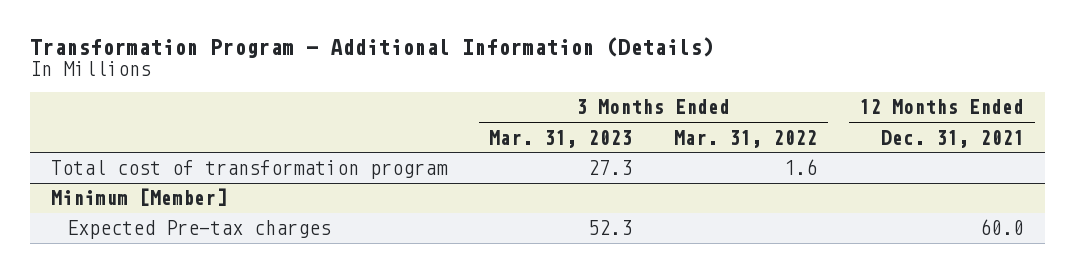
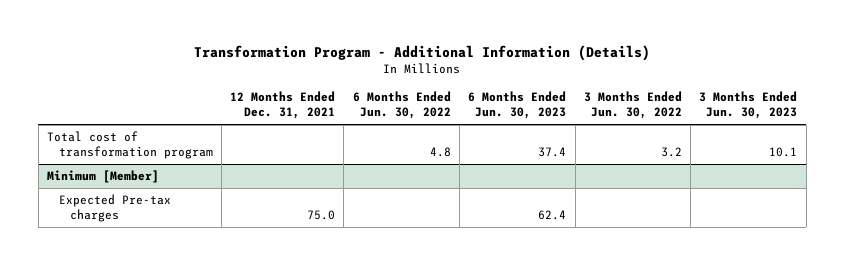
- | 3 Months Ended Mar. 31, 2023 | 3 Months Ended Mar. 31, 2022 | 12 Months Ended Dec. 31, 2021
+ | 12 Months Ended Dec. 31, 2021 | 6 Months Ended Jun. 30, 2022 | 6 Months Ended Jun. 30, 2023 | 3 Months Ended Jun. 30, 2022 | 3 Months Ended Jun. 30, 2023
@ Minimum [Member]
- Expected Pre-tax charges | 52.3 | | 60.0
+ Expected Pre-tax charges | 75.0 | | 62.4 | |

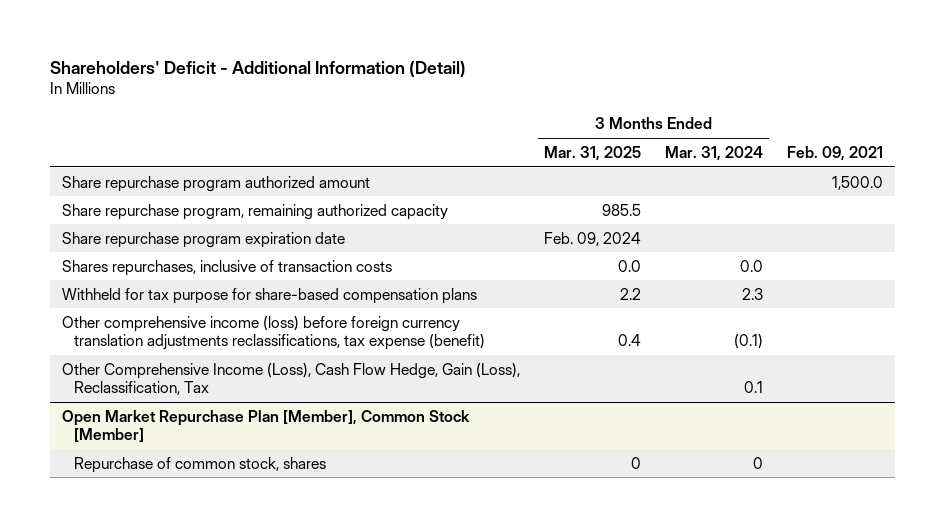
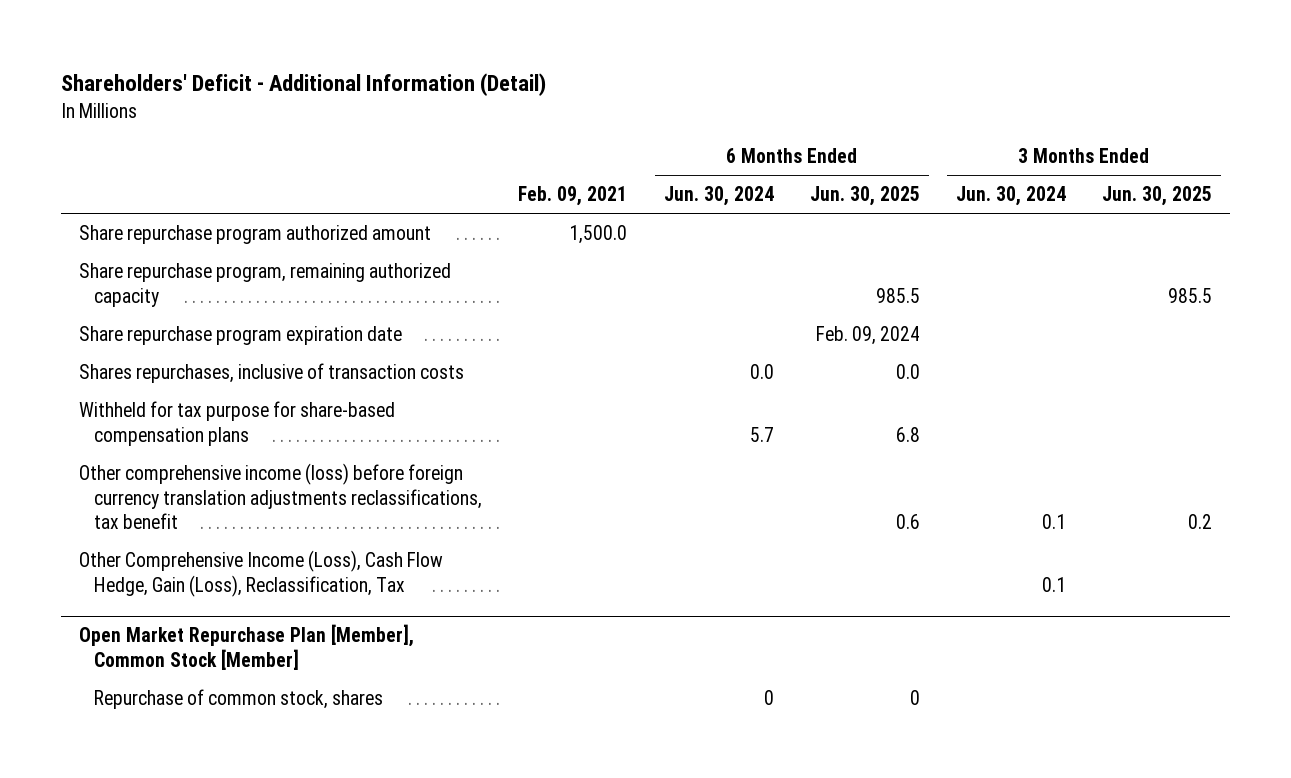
- | 3 Months Ended Mar. 31, 2025 | 3 Months Ended Mar. 31, 2024 | Feb. 09, 2021
+ | Feb. 09, 2021 | 6 Months Ended Jun. 30, 2024 | 6 Months Ended Jun. 30, 2025 | 3 Months Ended Jun. 30, 2024 | 3 Months Ended Jun. 30, 2025
- Other comprehensive income (loss) before foreign currency translation adjustments reclassifications, tax expense (benefit) | 0.4 | (0.1) |
+ Other comprehensive income (loss) before foreign currency translation adjustments reclassifications, tax benefit | | | 0.6 | 0.1 | 0.2

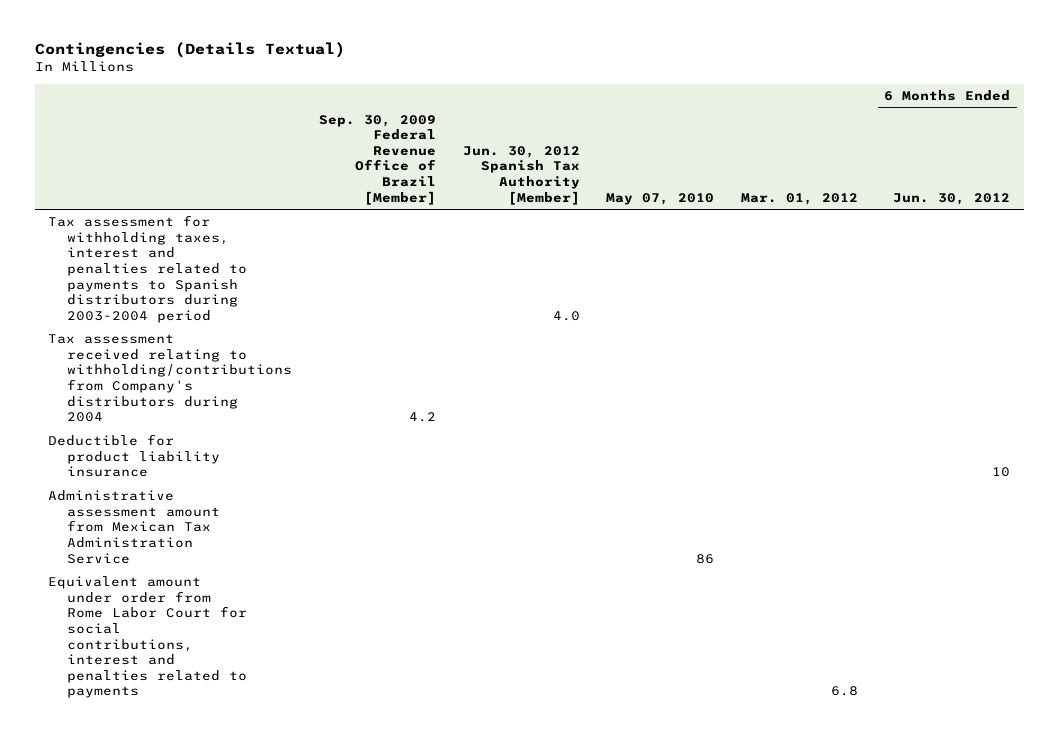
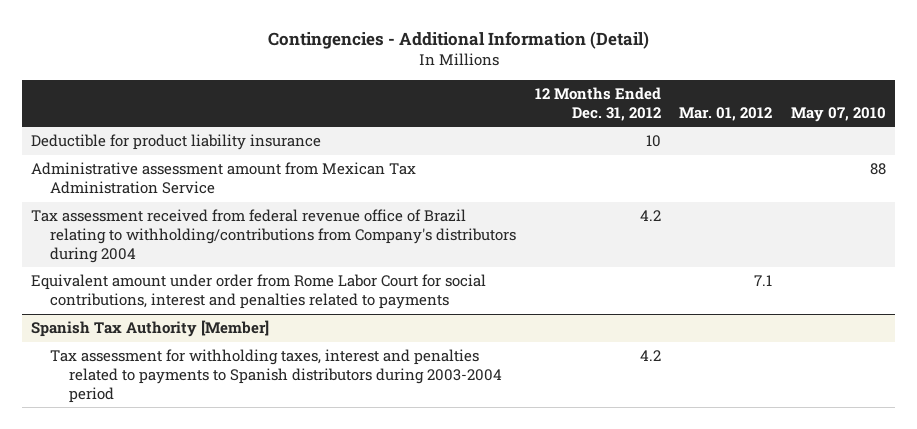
- Contingencies (Details Textual)
+ Contingencies - Additional Information (Detail)
- | Sep. 30, 2009 Federal Revenue Office of Brazil [Member] | Jun. 30, 2012 Spanish Tax Authority [Member] | May 07, 2010 | Mar. 01, 2012 | 6 Months Ended Jun. 30, 2012
+ | 12 Months Ended Dec. 31, 2012 | Mar. 01, 2012 | May 07, 2010
- Tax assessment for withholding taxes, interest and penalties related to payments to Spanish distributors during 2003-2004 period | | 4.0 | | |
- Tax assessment received relating to withholding/contributions from Company's distributors during 2004 | 4.2 | | | |
- Administrative assessment amount from Mexican Tax Administration Service | | | 86 | |
- Equivalent amount under order from Rome Labor Court for social contributions, interest and penalties related to payments | | | | 6.8 |
+ Administrative assessment amount from Mexican Tax Administration Service | | | 88
+ Tax assessment received from federal revenue office of Brazil relating to withholding/contributions from Company's distributors during 2004 | 4.2 | |
+ Equivalent amount under order from Rome Labor Court for social contributions, interest and penalties related to payments | | 7.1 |
+ Spanish Tax Authority [Member]
+ Tax assessment for withholding taxes, interest and penalties related to payments to Spanish distributors during 2003-2004 period | 4.2 | |

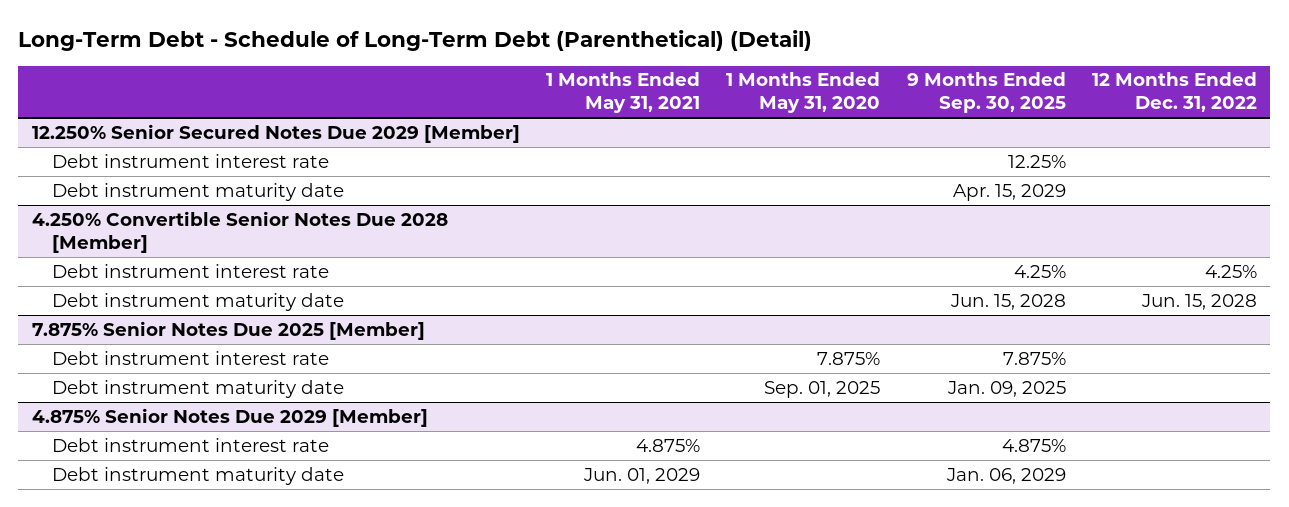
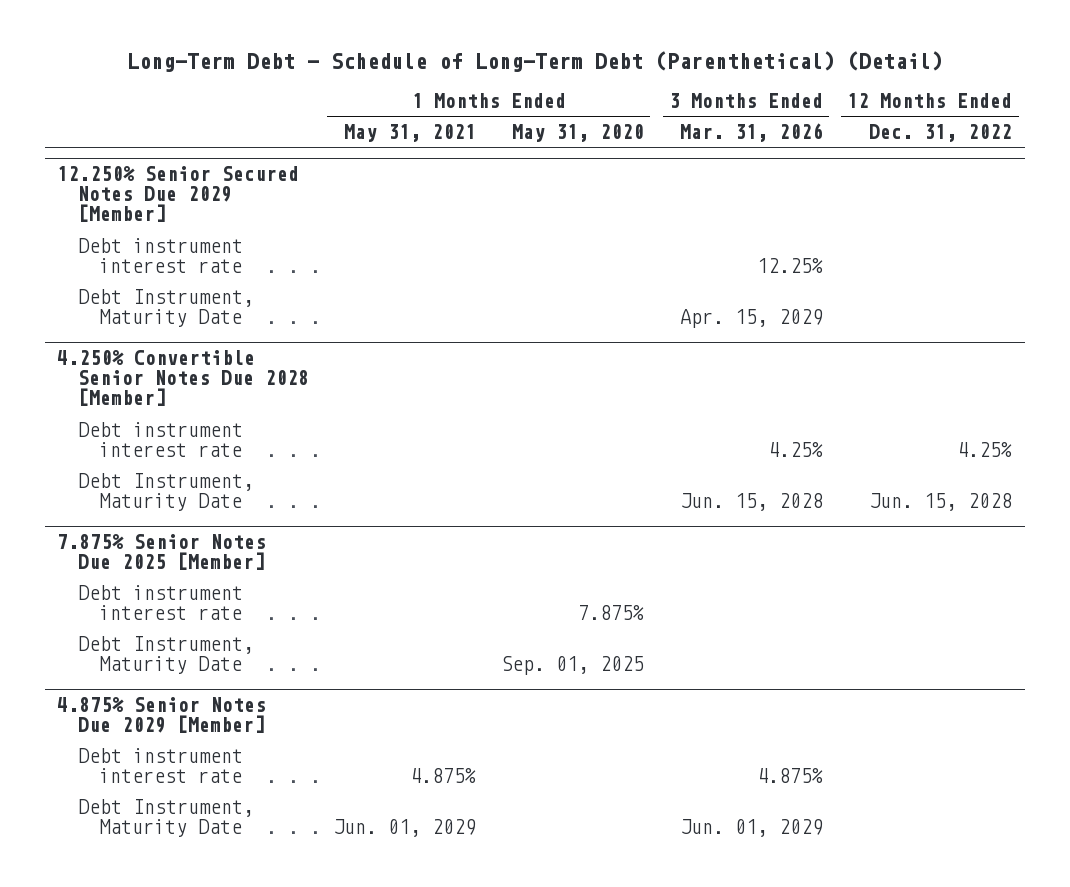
- | 1 Months Ended May 31, 2021 | 1 Months Ended May 31, 2020 | 9 Months Ended Sep. 30, 2025 | 12 Months Ended Dec. 31, 2022
+ | 1 Months Ended May 31, 2021 | 1 Months Ended May 31, 2020 | 3 Months Ended Mar. 31, 2026 | 12 Months Ended Dec. 31, 2022
@ 12.250% Senior Secured Notes Due 2029 [Member]
- Debt instrument maturity date | | | Apr. 15, 2029 |
+ Debt Instrument, Maturity Date | | | Apr. 15, 2029 |
@ 4.250% Convertible Senior Notes Due 2028 [Member]
- Debt instrument maturity date | | | Jun. 15, 2028 | Jun. 15, 2028
+ Debt Instrument, Maturity Date | | | Jun. 15, 2028 | Jun. 15, 2028
@ 7.875% Senior Notes Due 2025 [Member]
- Debt instrument maturity date | | Sep. 01, 2025 | Jan. 09, 2025 |
+ Debt Instrument, Maturity Date | | Sep. 01, 2025 | |
@ 4.875% Senior Notes Due 2029 [Member]
- Debt instrument maturity date | Jun. 01, 2029 | | Jan. 06, 2029 |
+ Debt Instrument, Maturity Date | Jun. 01, 2029 | | Jun. 01, 2029 |

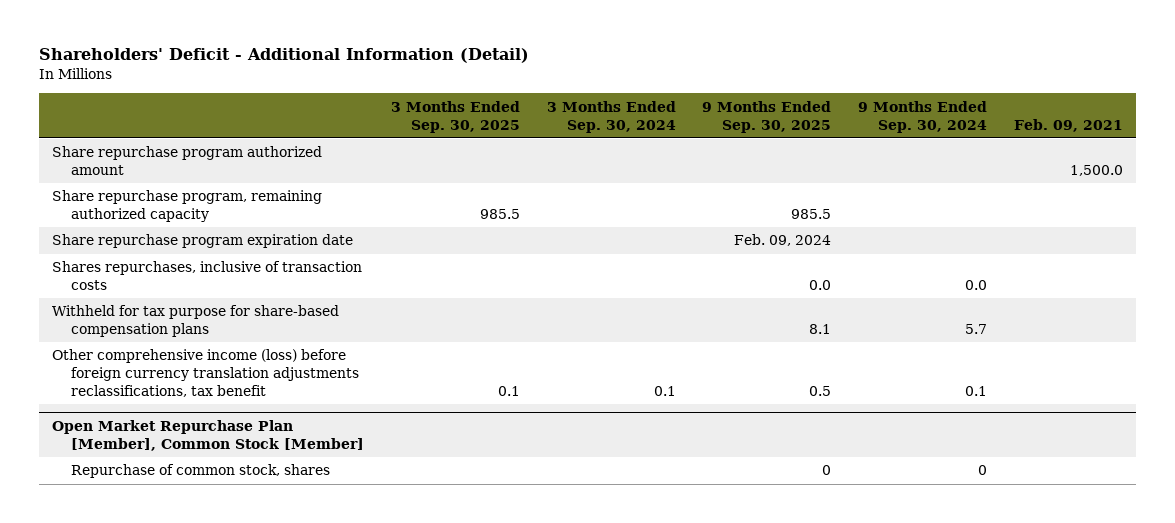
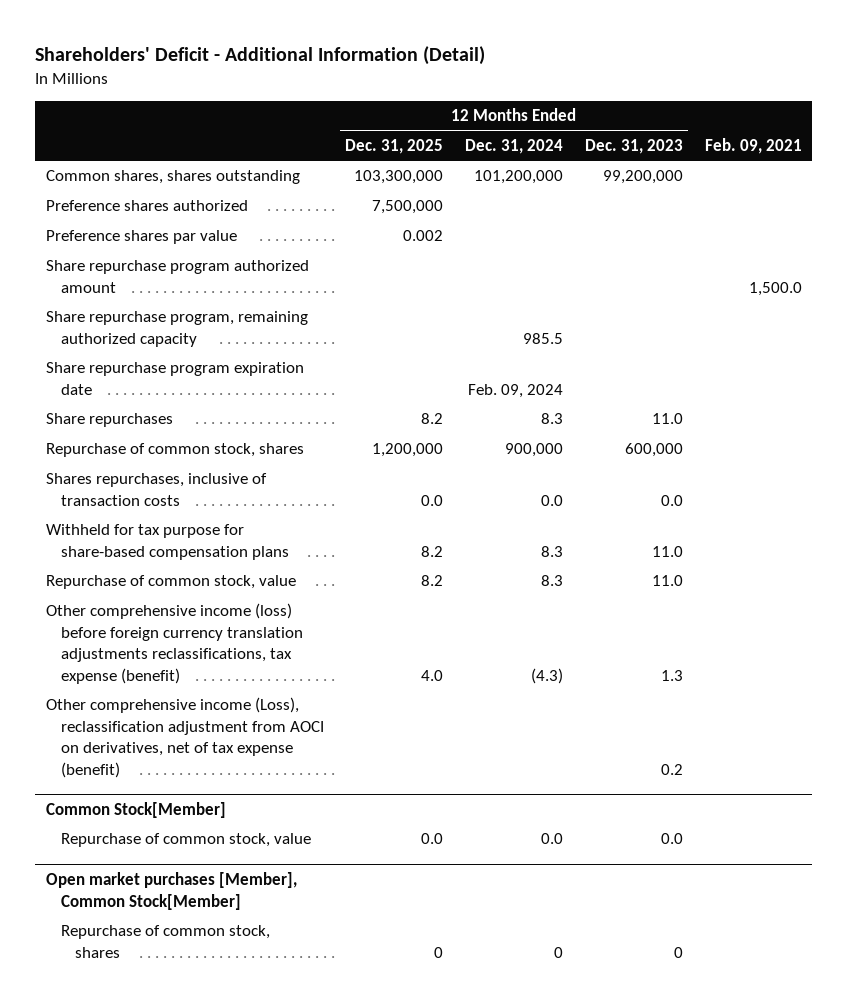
- | 3 Months Ended Sep. 30, 2025 | 3 Months Ended Sep. 30, 2024 | 9 Months Ended Sep. 30, 2025 | 9 Months Ended Sep. 30, 2024 | Feb. 09, 2021
+ | 12 Months Ended Dec. 31, 2025 | 12 Months Ended Dec. 31, 2024 | 12 Months Ended Dec. 31, 2023 | Feb. 09, 2021
+ Common shares, shares outstanding | 103,300,000 | 101,200,000 | 99,200,000 |
+ Preference shares authorized | 7,500,000 | | |
+ Preference shares par value | 0.002 | | |
+ Share repurchases | 8.2 | 8.3 | 11.0 |
+ Repurchase of common stock, shares | 1,200,000 | 900,000 | 600,000 |
- Other comprehensive income (loss) before foreign currency translation adjustments reclassifications, tax benefit | 0.1 | 0.1 | 0.5 | 0.1 |
- Open Market Repurchase Plan [Member], Common Stock [Member]
+ Repurchase of common stock, value | 8.2 | 8.3 | 11.0 |
+ Other comprehensive income (loss) before foreign currency translation adjustments reclassifications, tax expense (benefit) | 4.0 | (4.3) | 1.3 |
+ Other comprehensive income (Loss), reclassification adjustment from AOCI on derivatives, net of tax expense (benefit) | | | 0.2 |
+ Common Stock[Member]
+ Repurchase of common stock, value | 0.0 | 0.0 | 0.0 |
+ Open market purchases [Member], Common Stock[Member]

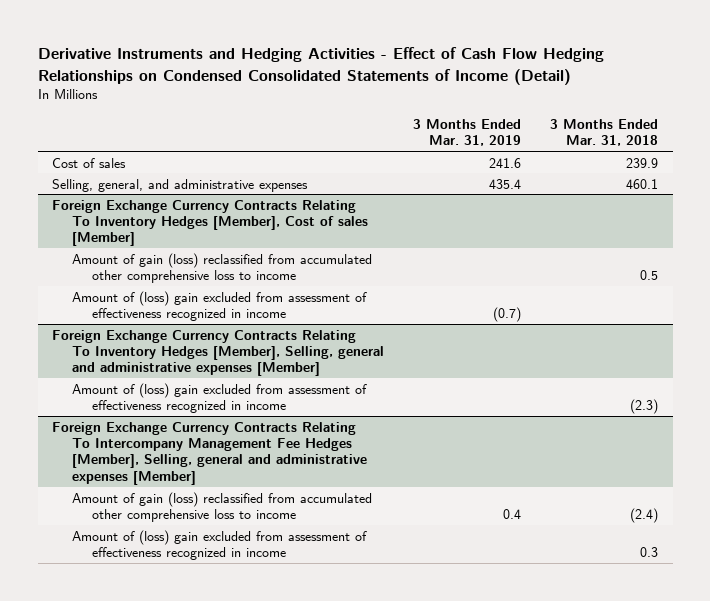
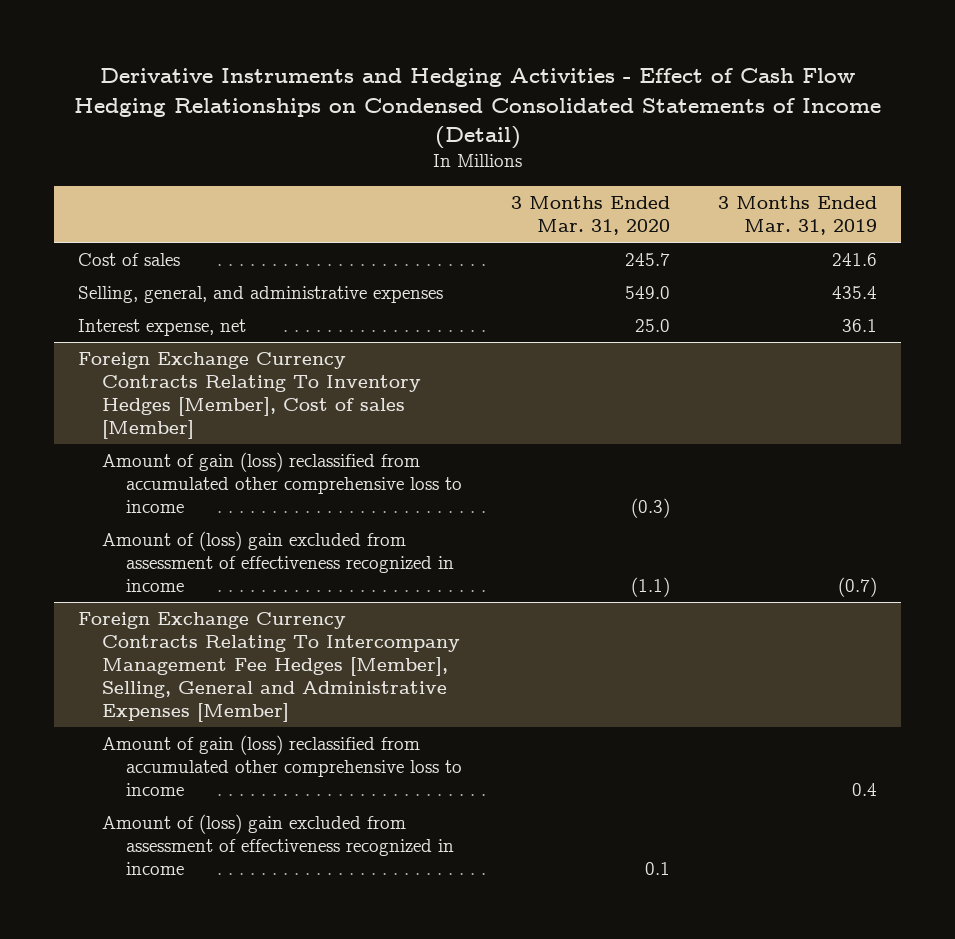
- | 3 Months Ended Mar. 31, 2019 | 3 Months Ended Mar. 31, 2018
+ | 3 Months Ended Mar. 31, 2020 | 3 Months Ended Mar. 31, 2019
+ Interest expense, net | 25.0 | 36.1
- Foreign Exchange Currency Contracts Relating To Inventory Hedges [Member], Selling, general and administrative expenses [Member]
- Amount of (loss) gain excluded from assessment of effectiveness recognized in income | | (2.3)
- Foreign Exchange Currency Contracts Relating To Intercompany Management Fee Hedges [Member], Selling, general and administrative expenses [Member]
+ Foreign Exchange Currency Contracts Relating To Intercompany Management Fee Hedges [Member], Selling, General and Administrative Expenses [Member]

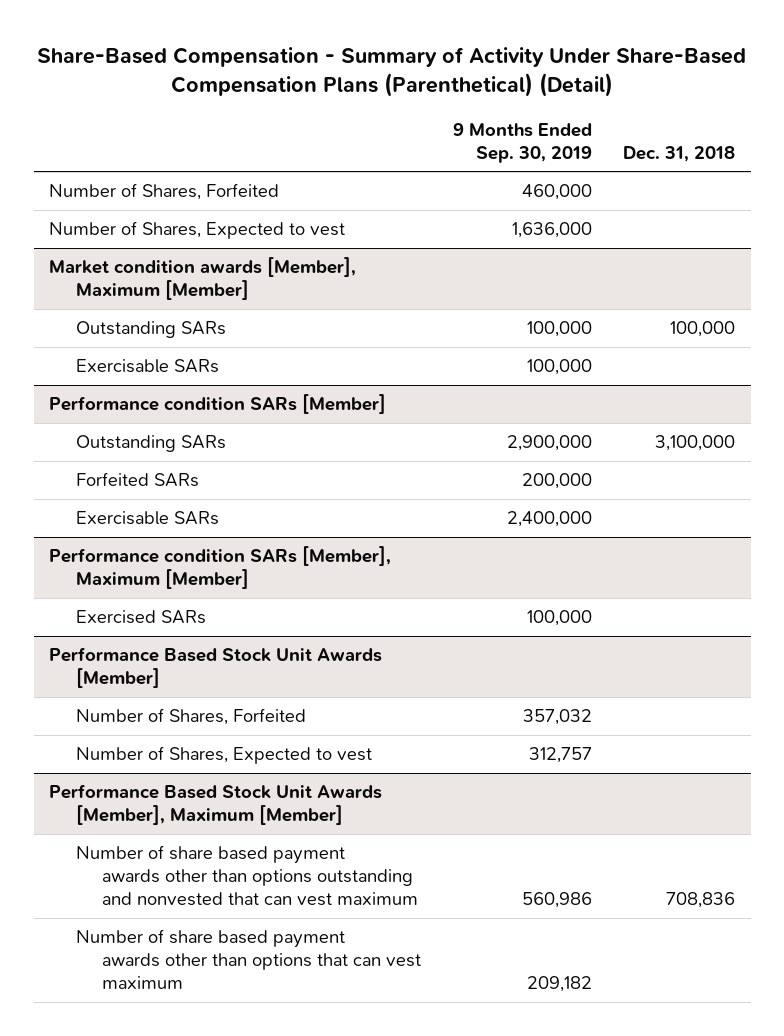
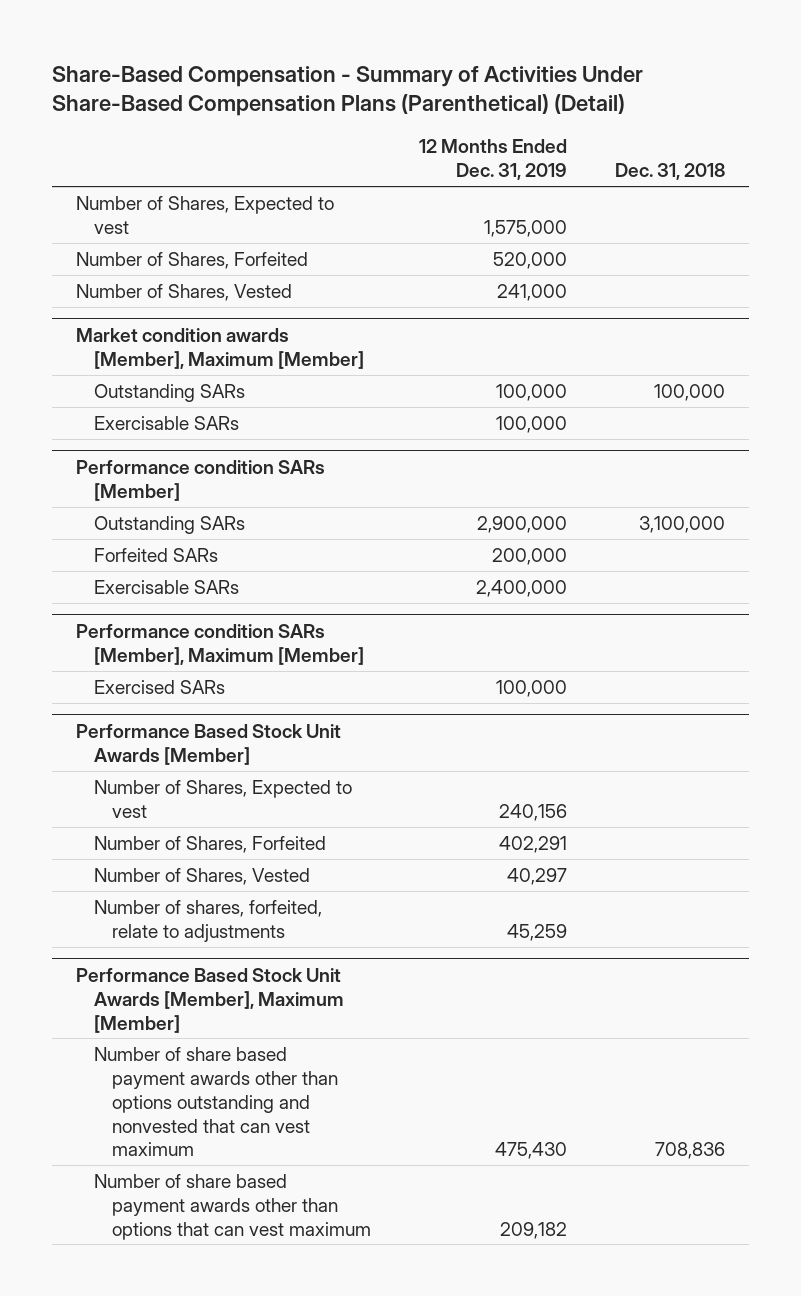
- Share-Based Compensation - Summary of Activity Under Share-Based Compensation Plans (Parenthetical) (Detail)
+ Share-Based Compensation - Summary of Activities Under Share-Based Compensation Plans (Parenthetical) (Detail)
- | 9 Months Ended Sep. 30, 2019 | Dec. 31, 2018
+ | 12 Months Ended Dec. 31, 2019 | Dec. 31, 2018
moved down: Number of Shares, Forfeited | 520,000 |
+ Number of Shares, Vested | 241,000 |
@ Performance Based Stock Unit Awards [Member]
moved down: Number of Shares, Forfeited | 402,291 |
+ Number of Shares, Vested | 40,297 |
+ Number of shares, forfeited, relate to adjustments | 45,259 |

